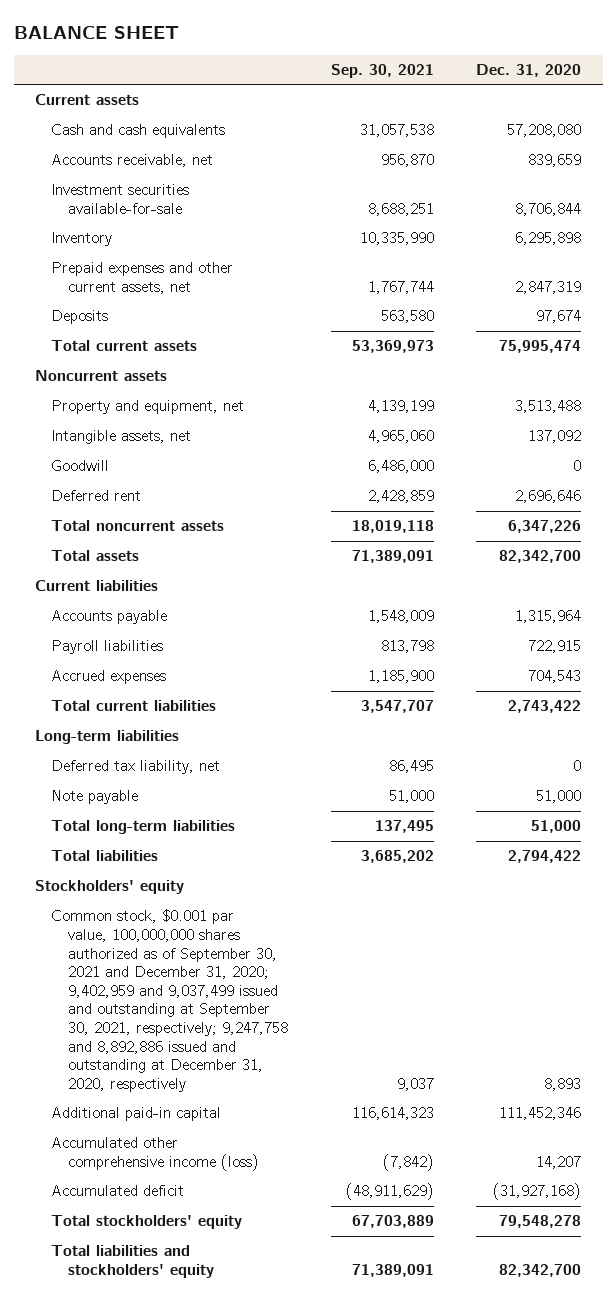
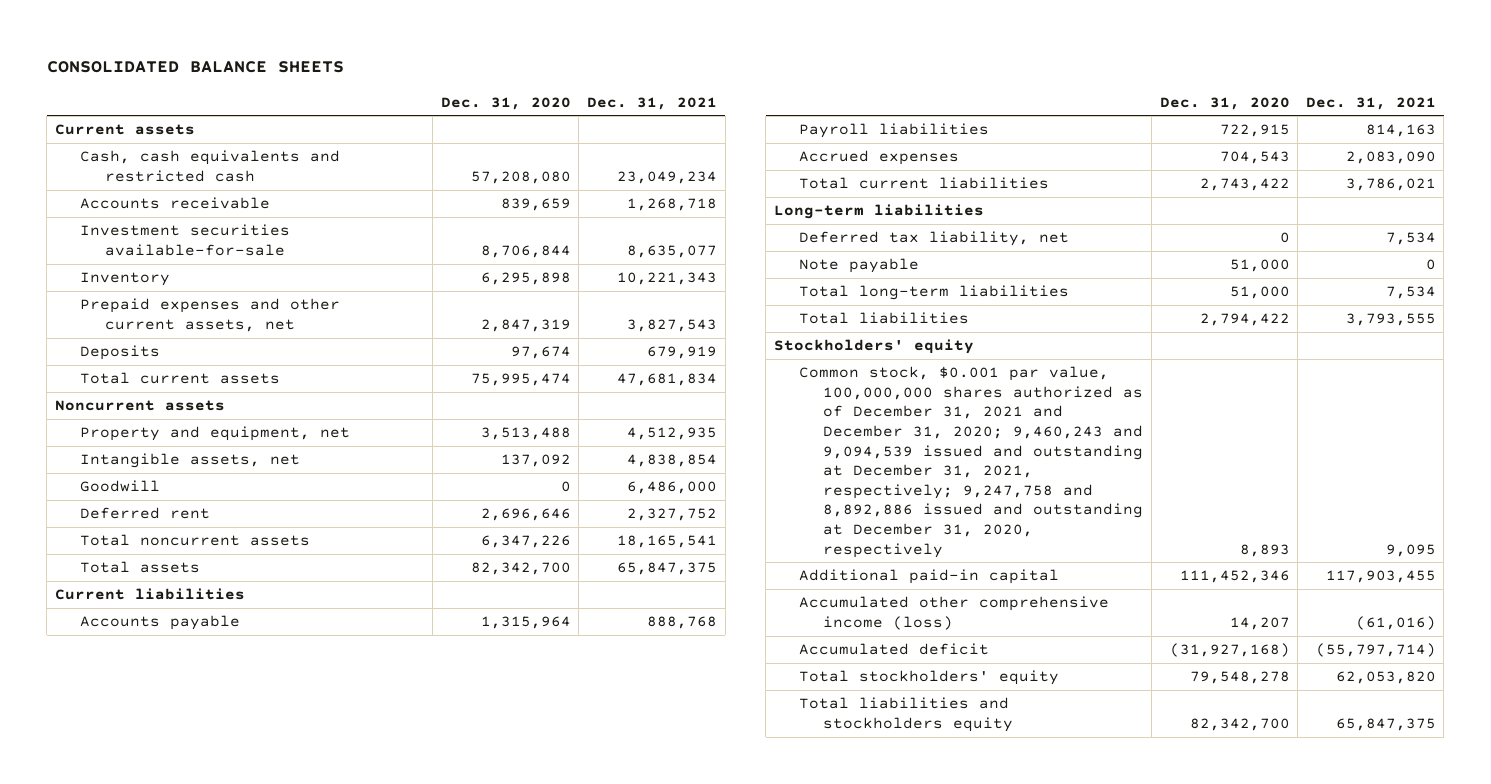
- BALANCE SHEET
+ CONSOLIDATED BALANCE SHEETS
- | Sep. 30, 2021 | Dec. 31, 2020
+ | Dec. 31, 2020 | Dec. 31, 2021
- Cash and cash equivalents | 31,057,538 | 57,208,080
- Accounts receivable, net | 956,870 | 839,659
+ Cash, cash equivalents and restricted cash | 57,208,080 | 23,049,234
+ Accounts receivable | 839,659 | 1,268,718
- Common stock, $0.001 par value, 100,000,000 shares authorized as of September 30, 2021 and December 31, 2020; 9,402,959 and 9,037,499 issued and outstanding at September 30, 2021, respectively; 9,247,758 and 8,892,886 issued and outstanding at December 31, 2020, respectively | 9,037 | 8,893
+ Common stock, $0.001 par value, 100,000,000 shares authorized as of December 31, 2021 and December 31, 2020; 9,460,243 and 9,094,539 issued and outstanding at December 31, 2021, respectively; 9,247,758 and 8,892,886 issued and outstanding at December 31, 2020, respectively | 8,893 | 9,095
- Total liabilities and stockholders' equity | 71,389,091 | 82,342,700
+ Total liabilities and stockholders equity | 82,342,700 | 65,847,375

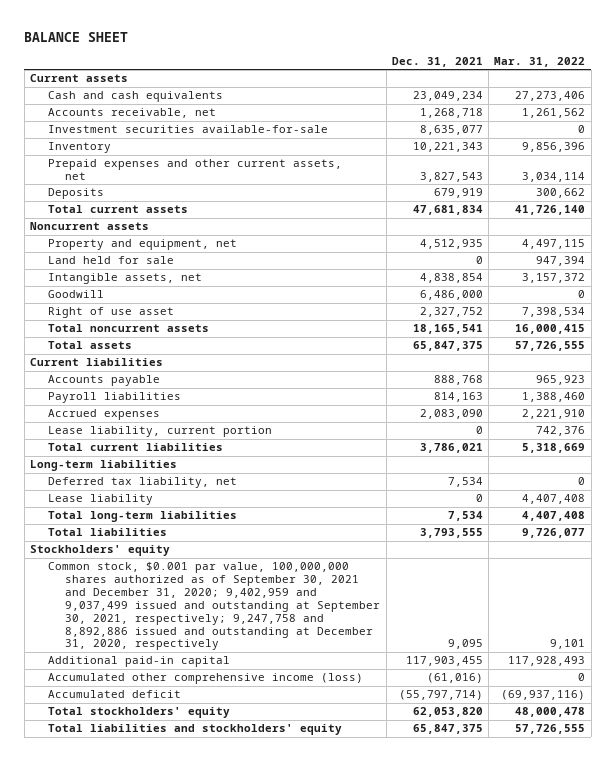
- CONSOLIDATED BALANCE SHEETS
+ BALANCE SHEET
- | Dec. 31, 2020 | Dec. 31, 2021
+ | Dec. 31, 2021 | Mar. 31, 2022
- Cash, cash equivalents and restricted cash | 57,208,080 | 23,049,234
- Accounts receivable | 839,659 | 1,268,718
+ Cash and cash equivalents | 23,049,234 | 27,273,406
+ Accounts receivable, net | 1,268,718 | 1,261,562
+ Land held for sale | 0 | 947,394
- Deferred rent | 2,696,646 | 2,327,752
+ Right of use asset | 2,327,752 | 7,398,534
+ Lease liability, current portion | 0 | 742,376
- Note payable | 51,000 | 0
+ Lease liability | 0 | 4,407,408
- Common stock, $0.001 par value, 100,000,000 shares authorized as of December 31, 2021 and December 31, 2020; 9,460,243 and 9,094,539 issued and outstanding at December 31, 2021, respectively; 9,247,758 and 8,892,886 issued and outstanding at December 31, 2020, respectively | 8,893 | 9,095
+ Common stock, $0.001 par value, 100,000,000 shares authorized as of September 30, 2021 and December 31, 2020; 9,402,959 and 9,037,499 issued and outstanding at September 30, 2021, respectively; 9,247,758 and 8,892,886 issued and outstanding at December 31, 2020, respectively | 9,095 | 9,101
- Total liabilities and stockholders equity | 82,342,700 | 65,847,375
+ Total liabilities and stockholders' equity | 65,847,375 | 57,726,555

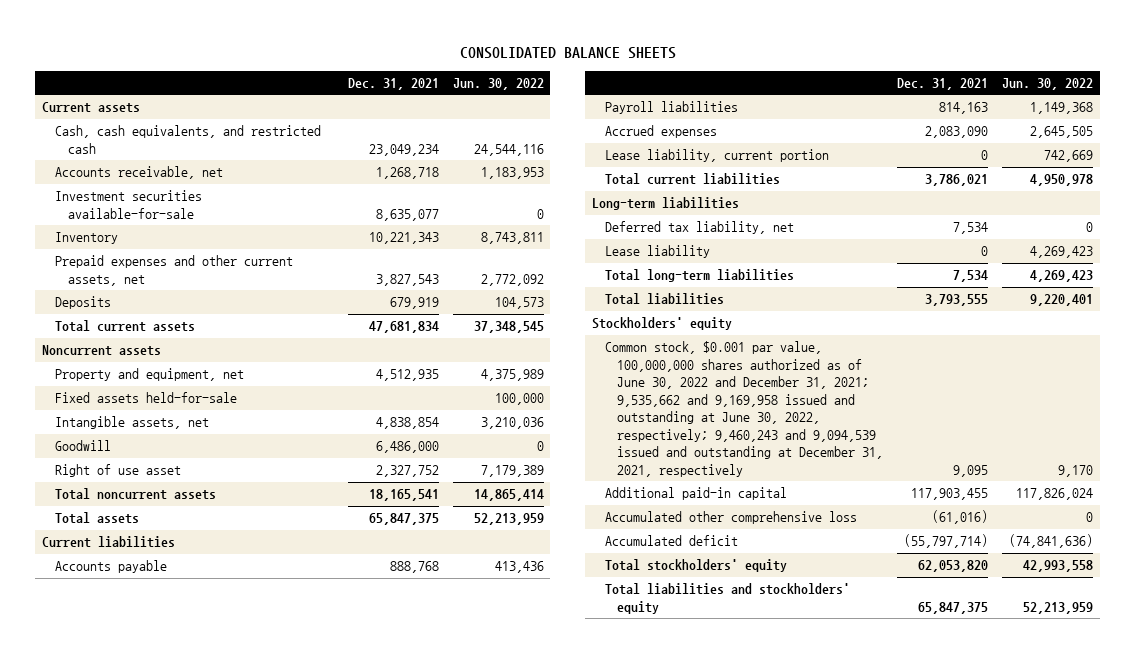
- BALANCE SHEET
+ CONSOLIDATED BALANCE SHEETS
- | Dec. 31, 2021 | Mar. 31, 2022
+ | Dec. 31, 2021 | Jun. 30, 2022
- Cash and cash equivalents | 23,049,234 | 27,273,406
+ Cash, cash equivalents, and restricted cash | 23,049,234 | 24,544,116
- Land held for sale | 0 | 947,394
+ Fixed assets held-for-sale | | 100,000
- Common stock, $0.001 par value, 100,000,000 shares authorized as of September 30, 2021 and December 31, 2020; 9,402,959 and 9,037,499 issued and outstanding at September 30, 2021, respectively; 9,247,758 and 8,892,886 issued and outstanding at December 31, 2020, respectively | 9,095 | 9,101
+ Common stock, $0.001 par value, 100,000,000 shares authorized as of June 30, 2022 and December 31, 2021; 9,535,662 and 9,169,958 issued and outstanding at June 30, 2022, respectively; 9,460,243 and 9,094,539 issued and outstanding at December 31, 2021, respectively | 9,095 | 9,170
- Accumulated other comprehensive income (loss) | (61,016) | 0
+ Accumulated other comprehensive loss | (61,016) | 0

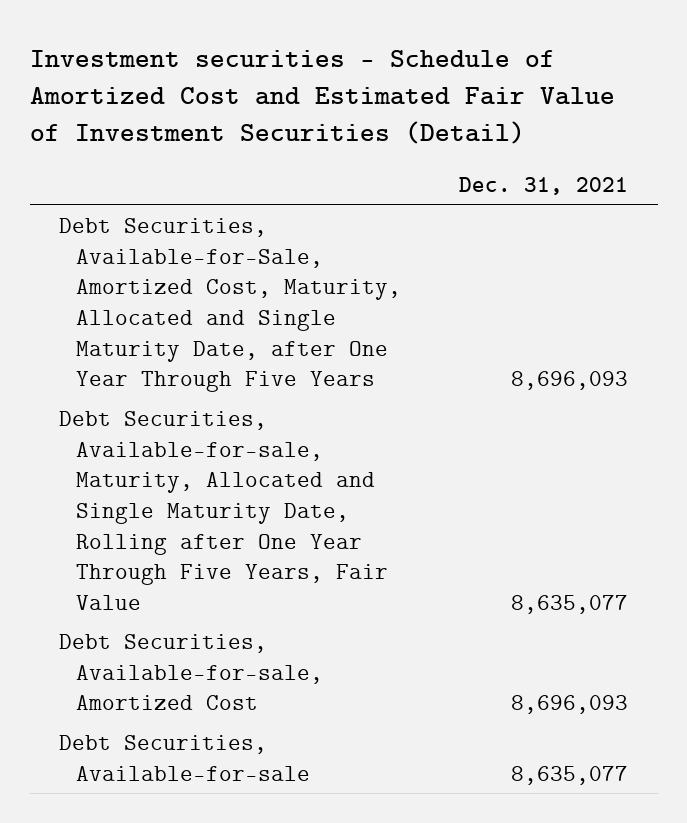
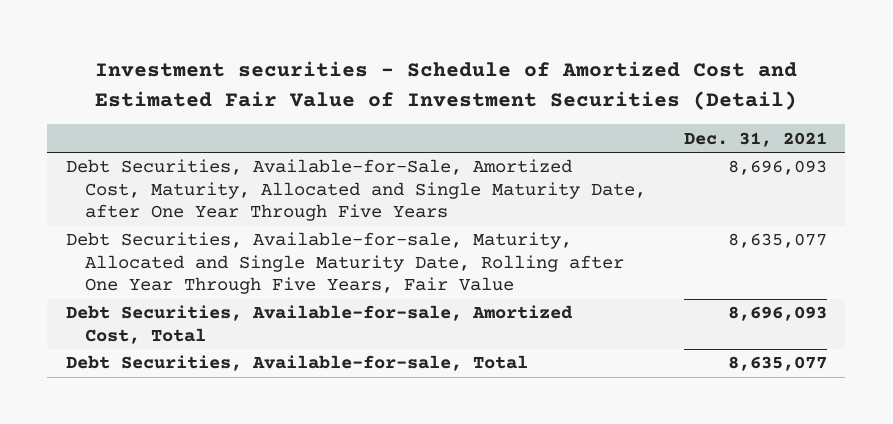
- Debt Securities, Available-for-sale, Amortized Cost | 8,696,093
- Debt Securities, Available-for-sale | 8,635,077
+ Debt Securities, Available-for-sale, Amortized Cost, Total | 8,696,093
+ Debt Securities, Available-for-sale, Total | 8,635,077

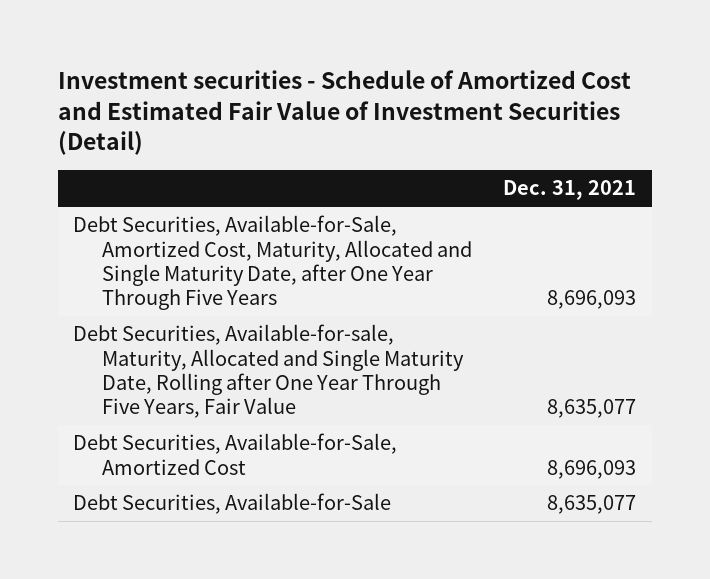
- Debt Securities, Available-for-sale, Amortized Cost, Total | 8,696,093
- Debt Securities, Available-for-sale, Total | 8,635,077
+ Debt Securities, Available-for-Sale, Amortized Cost | 8,696,093
+ Debt Securities, Available-for-Sale | 8,635,077

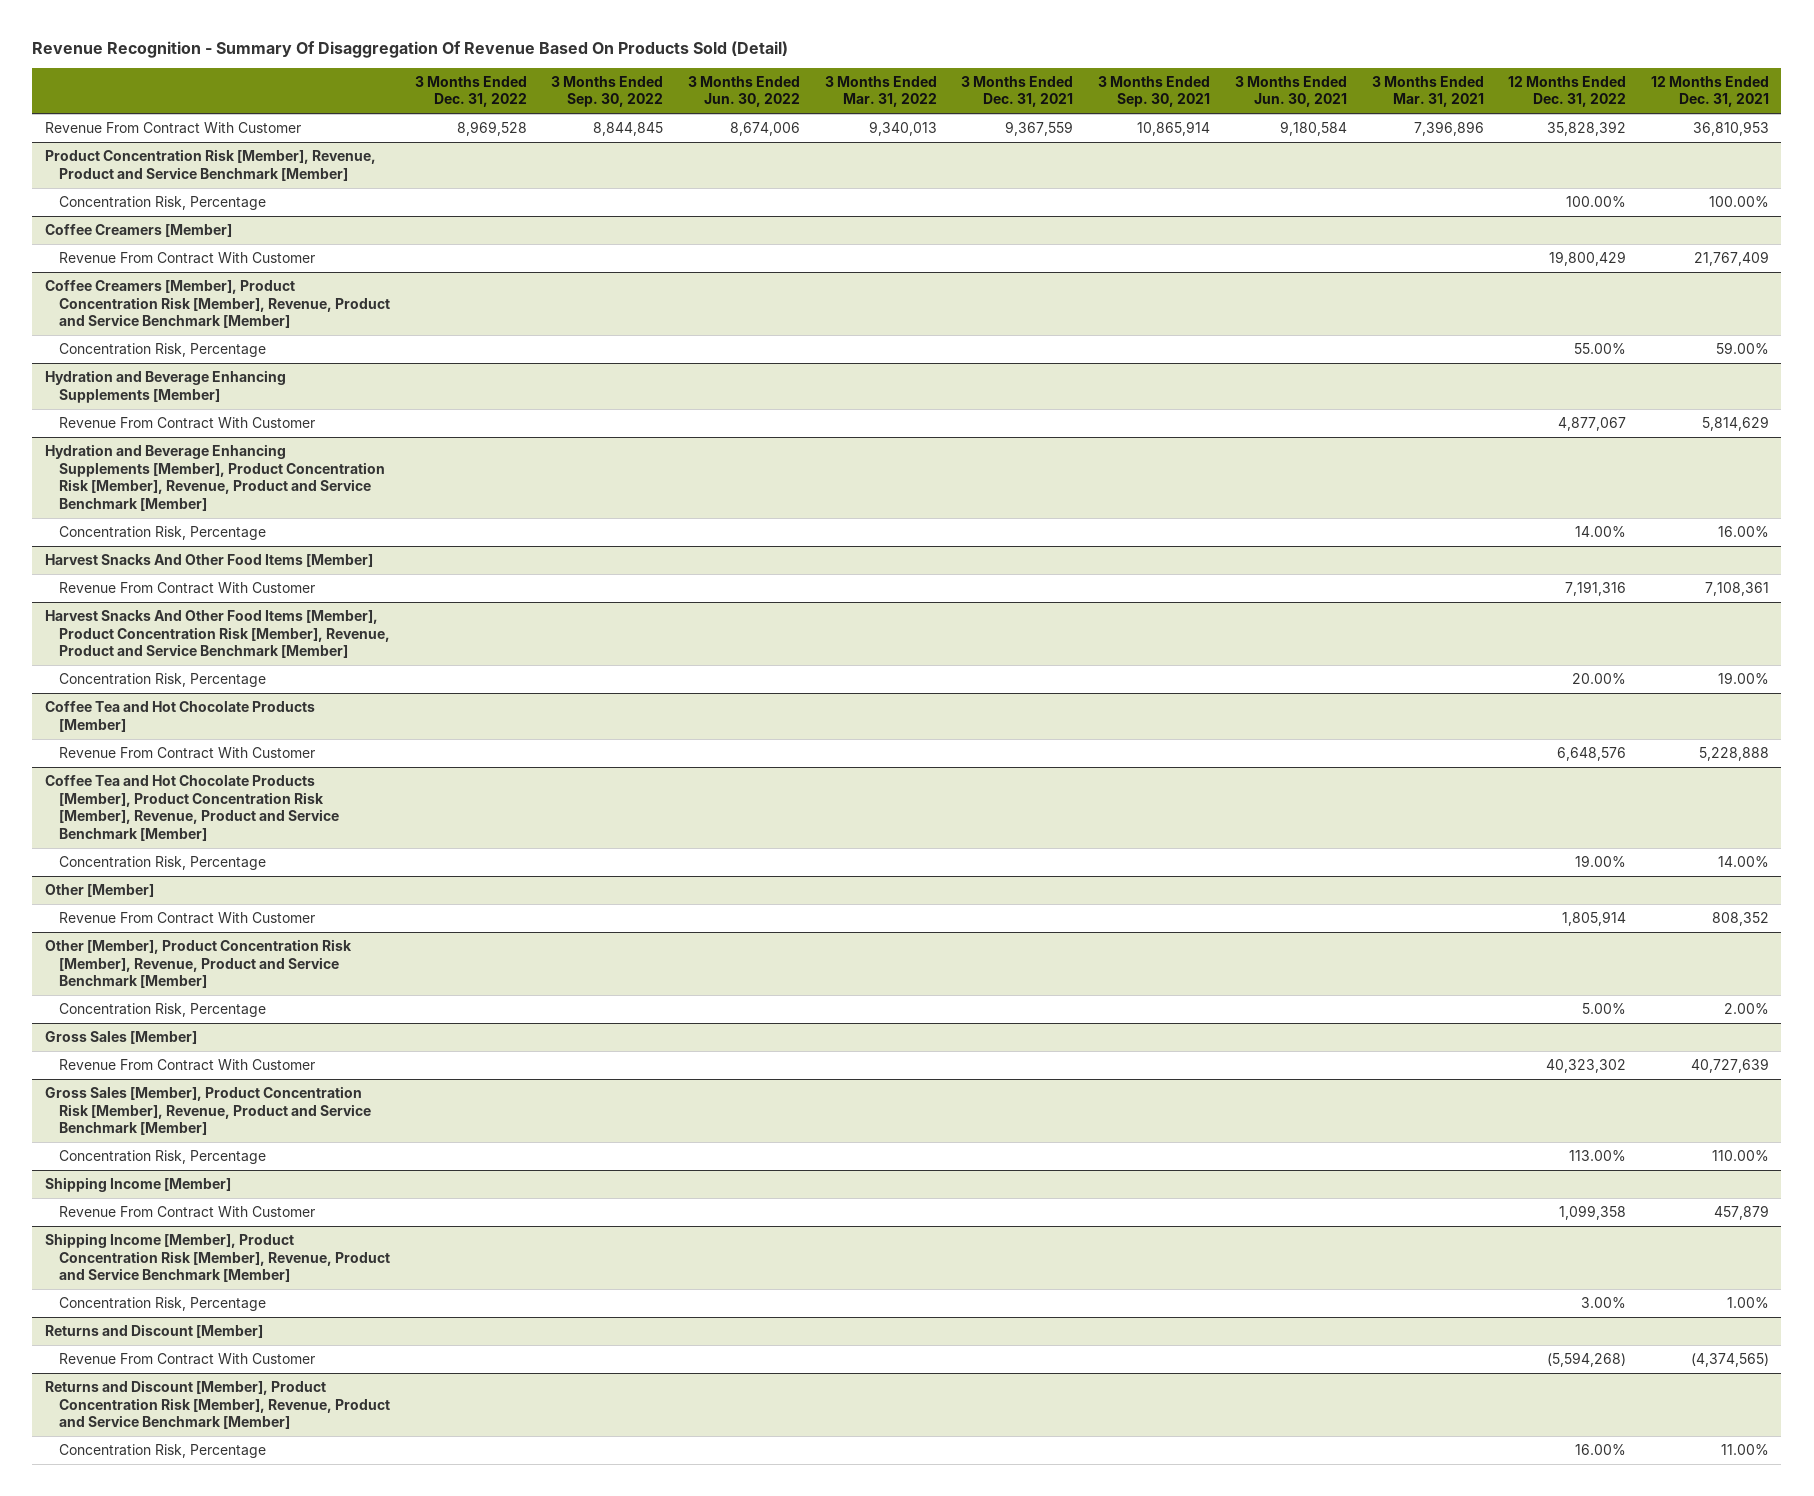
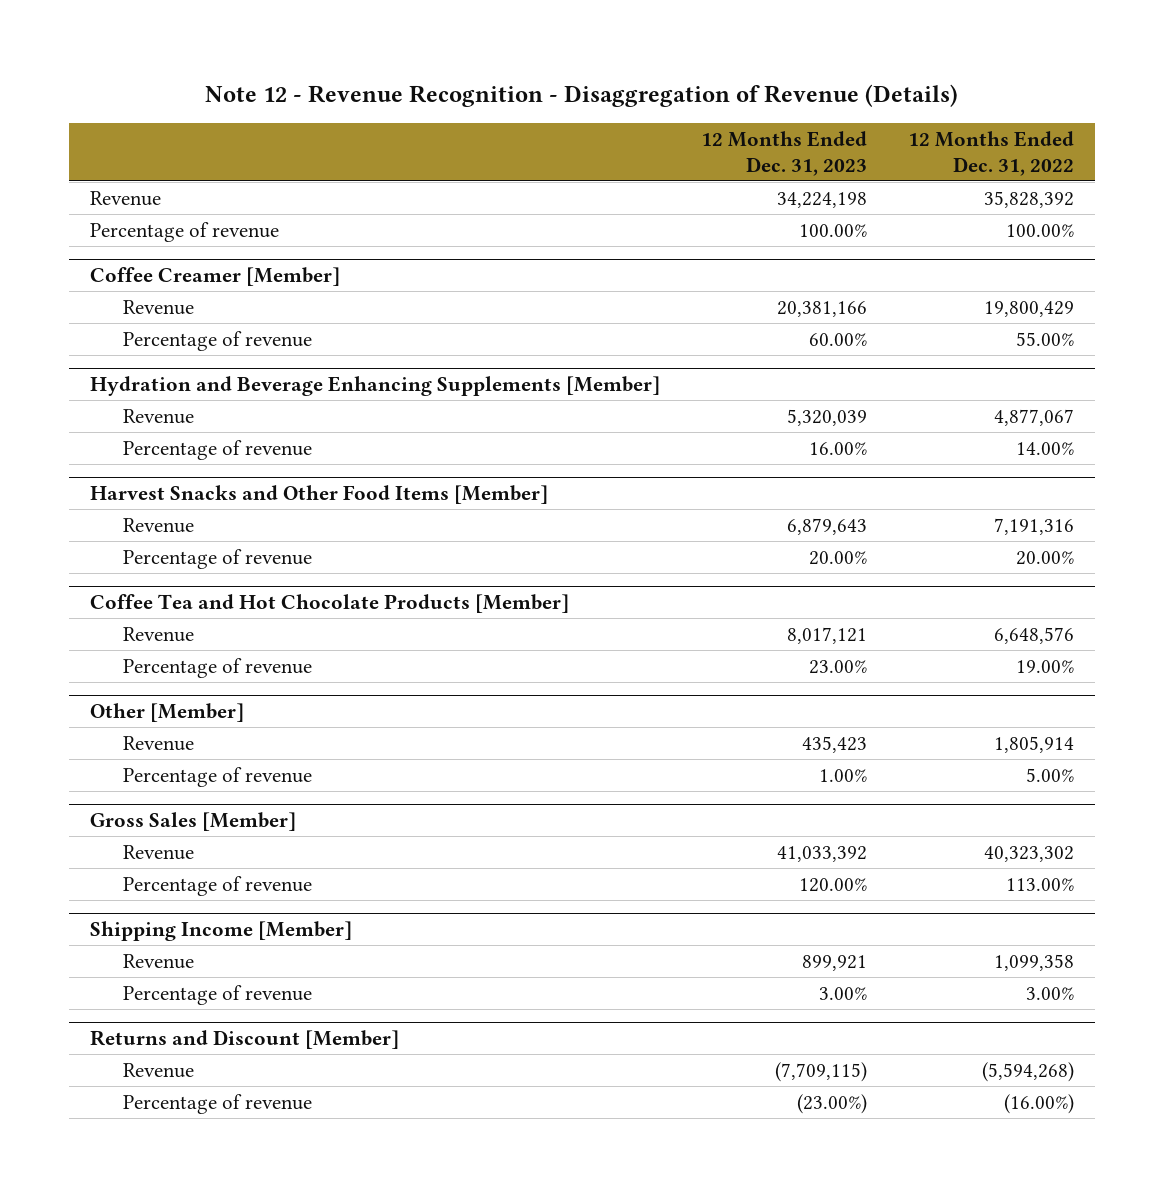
- Revenue Recognition - Summary Of Disaggregation Of Revenue Based On Products Sold (Detail)
+ Note 12 - Revenue Recognition - Disaggregation of Revenue (Details)
- | 3 Months Ended Dec. 31, 2022 | 3 Months Ended Sep. 30, 2022 | 3 Months Ended Jun. 30, 2022 | 3 Months Ended Mar. 31, 2022 | 3 Months Ended Dec. 31, 2021 | 3 Months Ended Sep. 30, 2021 | 3 Months Ended Jun. 30, 2021 | 3 Months Ended Mar. 31, 2021 | 12 Months Ended Dec. 31, 2022 | 12 Months Ended Dec. 31, 2021
+ | 12 Months Ended Dec. 31, 2023 | 12 Months Ended Dec. 31, 2022
- Revenue From Contract With Customer | 8,969,528 | 8,844,845 | 8,674,006 | 9,340,013 | 9,367,559 | 10,865,914 | 9,180,584 | 7,396,896 | 35,828,392 | 36,810,953
- Product Concentration Risk [Member], Revenue, Product and Service Benchmark [Member]
- Concentration Risk, Percentage | | | | | | | | | 100.00% | 100.00%
- Coffee Creamers [Member]
- Revenue From Contract With Customer | | | | | | | | | 19,800,429 | 21,767,409
- Coffee Creamers [Member], Product Concentration Risk [Member], Revenue, Product and Service Benchmark [Member]
- Concentration Risk, Percentage | | | | | | | | | 55.00% | 59.00%
+ Revenue | 34,224,198 | 35,828,392
+ Percentage of revenue | 100.00% | 100.00%
+ Coffee Creamer [Member]
+ Revenue | 20,381,166 | 19,800,429
+ Percentage of revenue | 60.00% | 55.00%
@ Hydration and Beverage Enhancing Supplements [Member]
- Revenue From Contract With Customer | | | | | | | | | 4,877,067 | 5,814,629
- Hydration and Beverage Enhancing Supplements [Member], Product Concentration Risk [Member], Revenue, Product and Service Benchmark [Member]
- Concentration Risk, Percentage | | | | | | | | | 14.00% | 16.00%
- Harvest Snacks And Other Food Items [Member]
- Revenue From Contract With Customer | | | | | | | | | 7,191,316 | 7,108,361
- Harvest Snacks And Other Food Items [Member], Product Concentration Risk [Member], Revenue, Product and Service Benchmark [Member]
- Concentration Risk, Percentage | | | | | | | | | 20.00% | 19.00%
@ Hydration and Beverage Enhancing Supplements [Member]
+ Revenue | 5,320,039 | 4,877,067
+ Percentage of revenue | 16.00% | 14.00%
+ Harvest Snacks and Other Food Items [Member]
+ Revenue | 6,879,643 | 7,191,316
+ Percentage of revenue | 20.00% | 20.00%
@ Coffee Tea and Hot Chocolate Products [Member]
- Revenue From Contract With Customer | | | | | | | | | 6,648,576 | 5,228,888
- Coffee Tea and Hot Chocolate Products [Member], Product Concentration Risk [Member], Revenue, Product and Service Benchmark [Member]
- Concentration Risk, Percentage | | | | | | | | | 19.00% | 14.00%
@ Coffee Tea and Hot Chocolate Products [Member]
+ Revenue | 8,017,121 | 6,648,576
+ Percentage of revenue | 23.00% | 19.00%
@ Other [Member]
- Revenue From Contract With Customer | | | | | | | | | 1,805,914 | 808,352
- Other [Member], Product Concentration Risk [Member], Revenue, Product and Service Benchmark [Member]
- Concentration Risk, Percentage | | | | | | | | | 5.00% | 2.00%
@ Other [Member]
+ Revenue | 435,423 | 1,805,914
+ Percentage of revenue | 1.00% | 5.00%
@ Gross Sales [Member]
- Revenue From Contract With Customer | | | | | | | | | 40,323,302 | 40,727,639
- Gross Sales [Member], Product Concentration Risk [Member], Revenue, Product and Service Benchmark [Member]
- Concentration Risk, Percentage | | | | | | | | | 113.00% | 110.00%
@ Gross Sales [Member]
+ Revenue | 41,033,392 | 40,323,302
+ Percentage of revenue | 120.00% | 113.00%
@ Shipping Income [Member]
- Revenue From Contract With Customer | | | | | | | | | 1,099,358 | 457,879
- Shipping Income [Member], Product Concentration Risk [Member], Revenue, Product and Service Benchmark [Member]
- Concentration Risk, Percentage | | | | | | | | | 3.00% | 1.00%
@ Shipping Income [Member]
+ Revenue | 899,921 | 1,099,358
+ Percentage of revenue | 3.00% | 3.00%
@ Returns and Discount [Member]
- Revenue From Contract With Customer | | | | | | | | | (5,594,268) | (4,374,565)
- Returns and Discount [Member], Product Concentration Risk [Member], Revenue, Product and Service Benchmark [Member]
- Concentration Risk, Percentage | | | | | | | | | 16.00% | 11.00%
@ Returns and Discount [Member]
+ Revenue | (7,709,115) | (5,594,268)
+ Percentage of revenue | (23.00%) | (16.00%)

